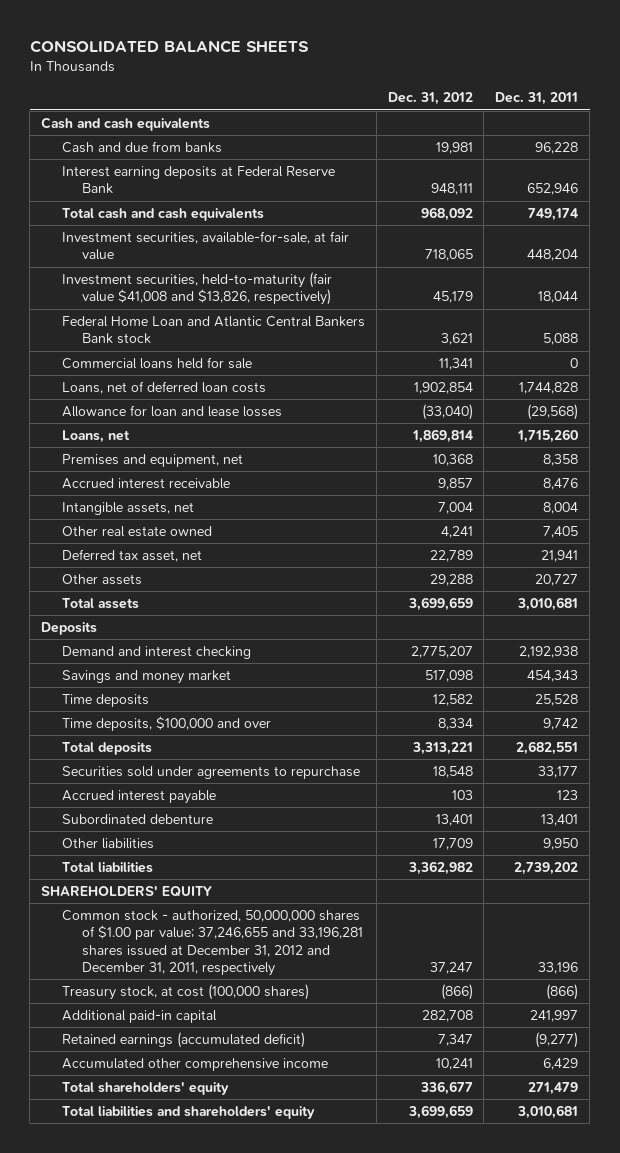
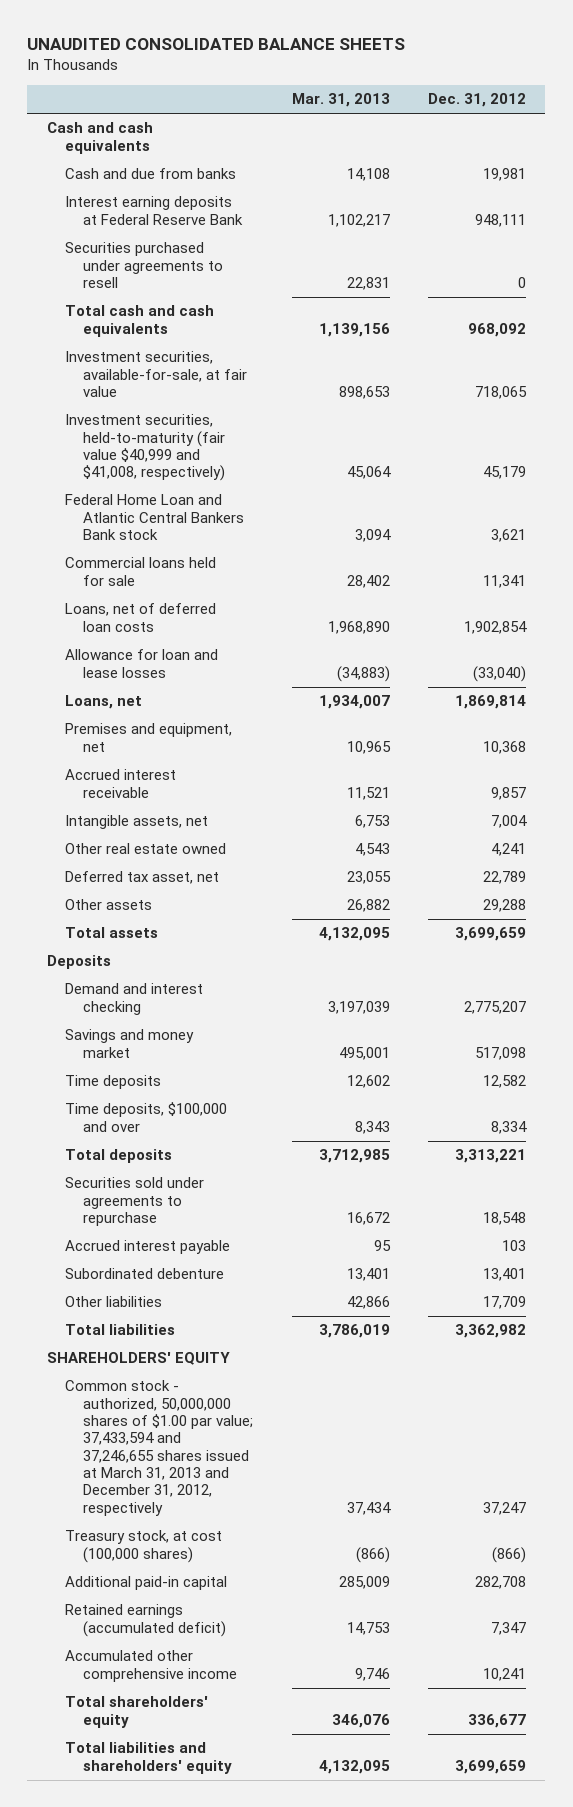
- CONSOLIDATED BALANCE SHEETS
+ UNAUDITED CONSOLIDATED BALANCE SHEETS
- | Dec. 31, 2012 | Dec. 31, 2011
+ | Mar. 31, 2013 | Dec. 31, 2012
+ Securities purchased under agreements to resell | 22,831 | 0
- Investment securities, held-to-maturity (fair value $41,008 and $13,826, respectively) | 45,179 | 18,044
+ Investment securities, held-to-maturity (fair value $40,999 and $41,008, respectively) | 45,064 | 45,179
- Common stock - authorized, 50,000,000 shares of $1.00 par value; 37,246,655 and 33,196,281 shares issued at December 31, 2012 and December 31, 2011, respectively | 37,247 | 33,196
+ Common stock - authorized, 50,000,000 shares of $1.00 par value; 37,433,594 and 37,246,655 shares issued at March 31, 2013 and December 31, 2012, respectively | 37,434 | 37,247

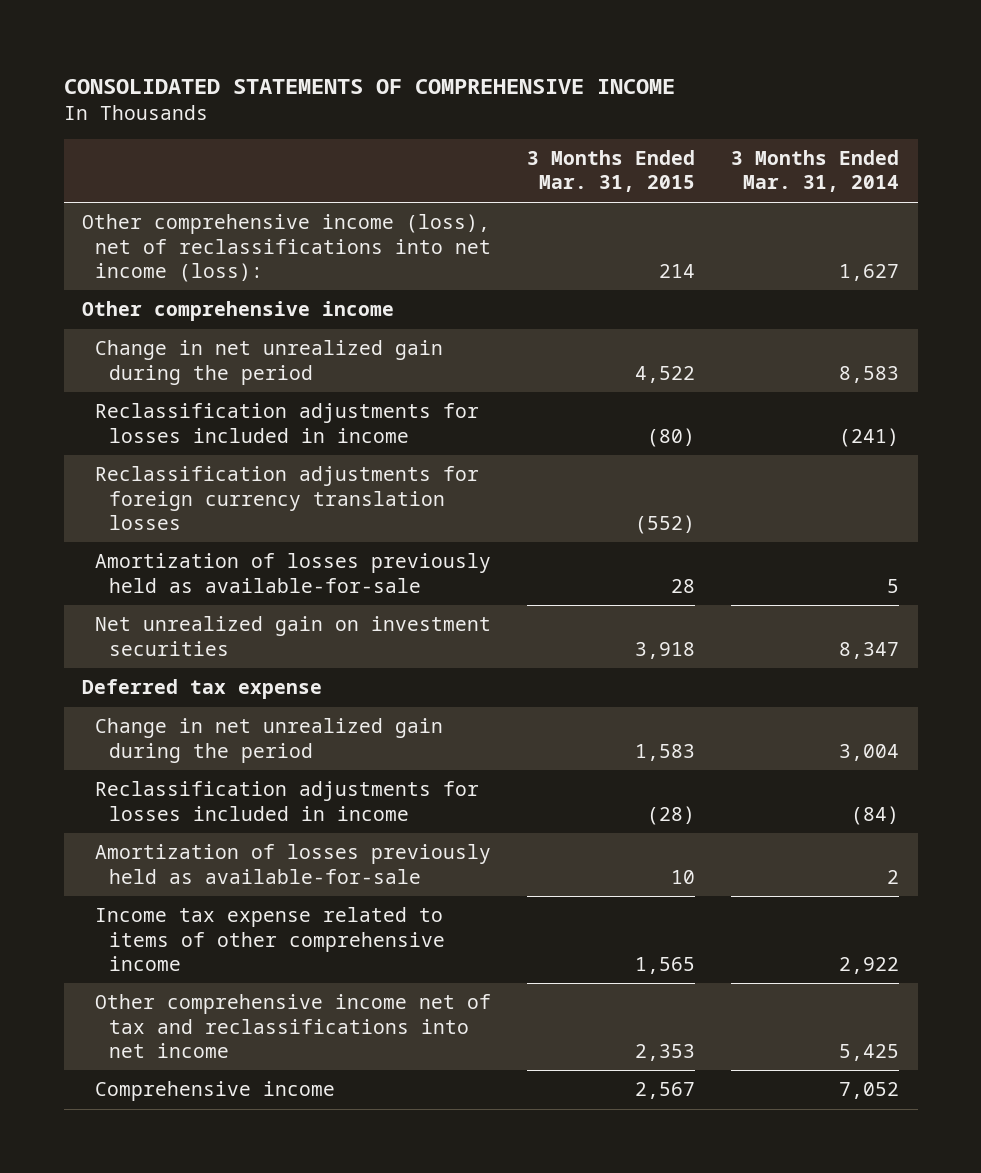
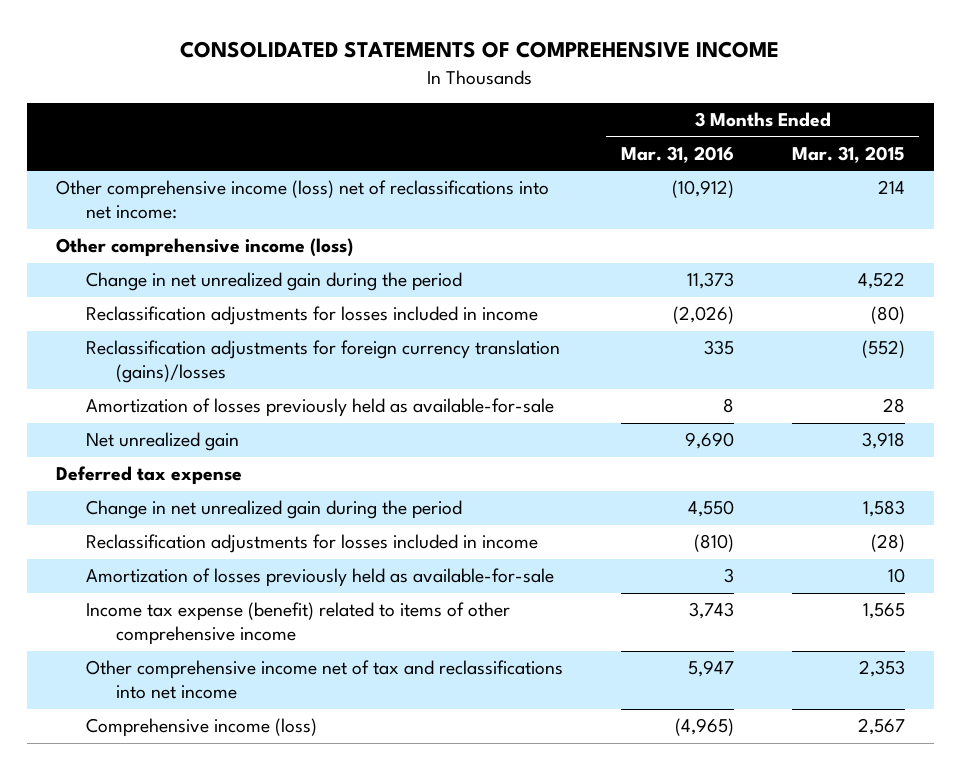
- | 3 Months Ended Mar. 31, 2015 | 3 Months Ended Mar. 31, 2014
+ | 3 Months Ended Mar. 31, 2016 | 3 Months Ended Mar. 31, 2015
- Other comprehensive income (loss), net of reclassifications into net income (loss): | 214 | 1,627
- Other comprehensive income
+ Other comprehensive income (loss) net of reclassifications into net income: | (10,912) | 214
+ Other comprehensive income (loss)
- Reclassification adjustments for foreign currency translation losses | (552) |
+ Reclassification adjustments for foreign currency translation (gains)/losses | 335 | (552)
- Net unrealized gain on investment securities | 3,918 | 8,347
+ Net unrealized gain | 9,690 | 3,918
- Income tax expense related to items of other comprehensive income | 1,565 | 2,922
+ Income tax expense (benefit) related to items of other comprehensive income | 3,743 | 1,565
- Comprehensive income | 2,567 | 7,052
+ Comprehensive income (loss) | (4,965) | 2,567

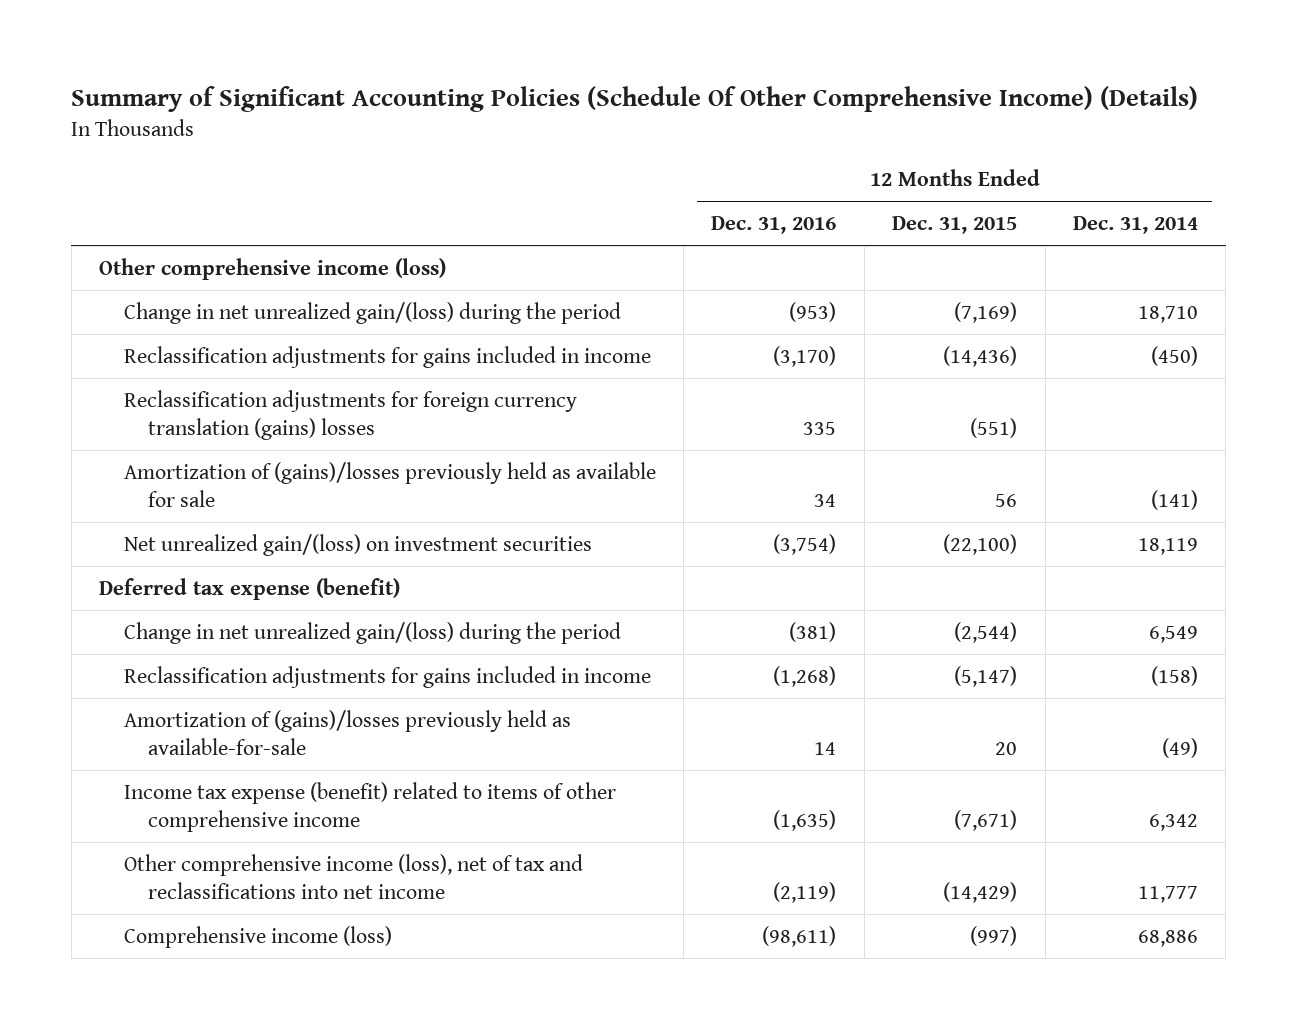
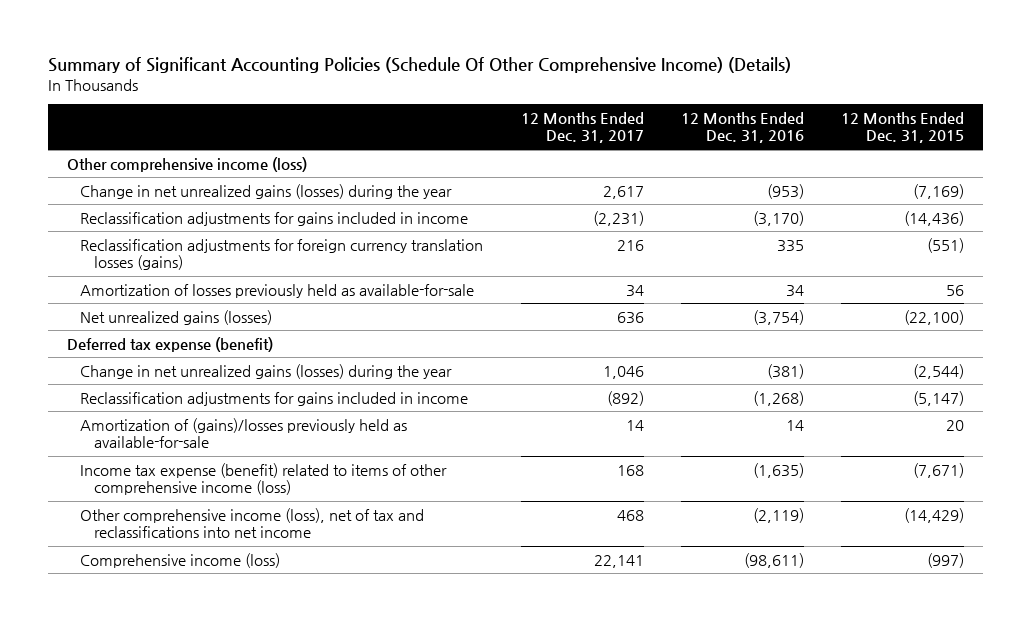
- | 12 Months Ended Dec. 31, 2016 | 12 Months Ended Dec. 31, 2015 | 12 Months Ended Dec. 31, 2014
+ | 12 Months Ended Dec. 31, 2017 | 12 Months Ended Dec. 31, 2016 | 12 Months Ended Dec. 31, 2015
- Change in net unrealized gain/(loss) during the period | (953) | (7,169) | 18,710
+ Change in net unrealized gains (losses) during the year | 2,617 | (953) | (7,169)
- Reclassification adjustments for foreign currency translation (gains) losses | 335 | (551) |
- Amortization of (gains)/losses previously held as available for sale | 34 | 56 | (141)
- Net unrealized gain/(loss) on investment securities | (3,754) | (22,100) | 18,119
+ Reclassification adjustments for foreign currency translation losses (gains) | 216 | 335 | (551)
+ Amortization of losses previously held as available-for-sale | 34 | 34 | 56
+ Net unrealized gains (losses) | 636 | (3,754) | (22,100)
- Change in net unrealized gain/(loss) during the period | (381) | (2,544) | 6,549
+ Change in net unrealized gains (losses) during the year | 1,046 | (381) | (2,544)
- Income tax expense (benefit) related to items of other comprehensive income | (1,635) | (7,671) | 6,342
+ Income tax expense (benefit) related to items of other comprehensive income (loss) | 168 | (1,635) | (7,671)

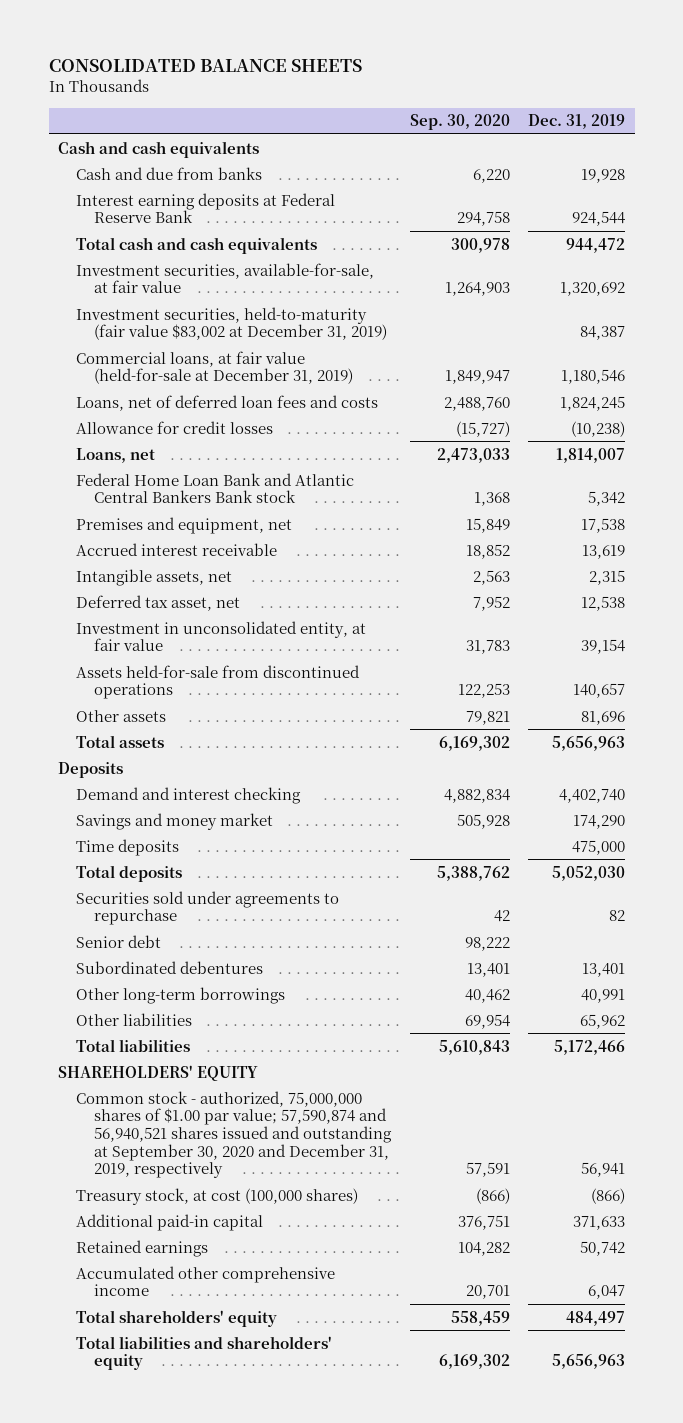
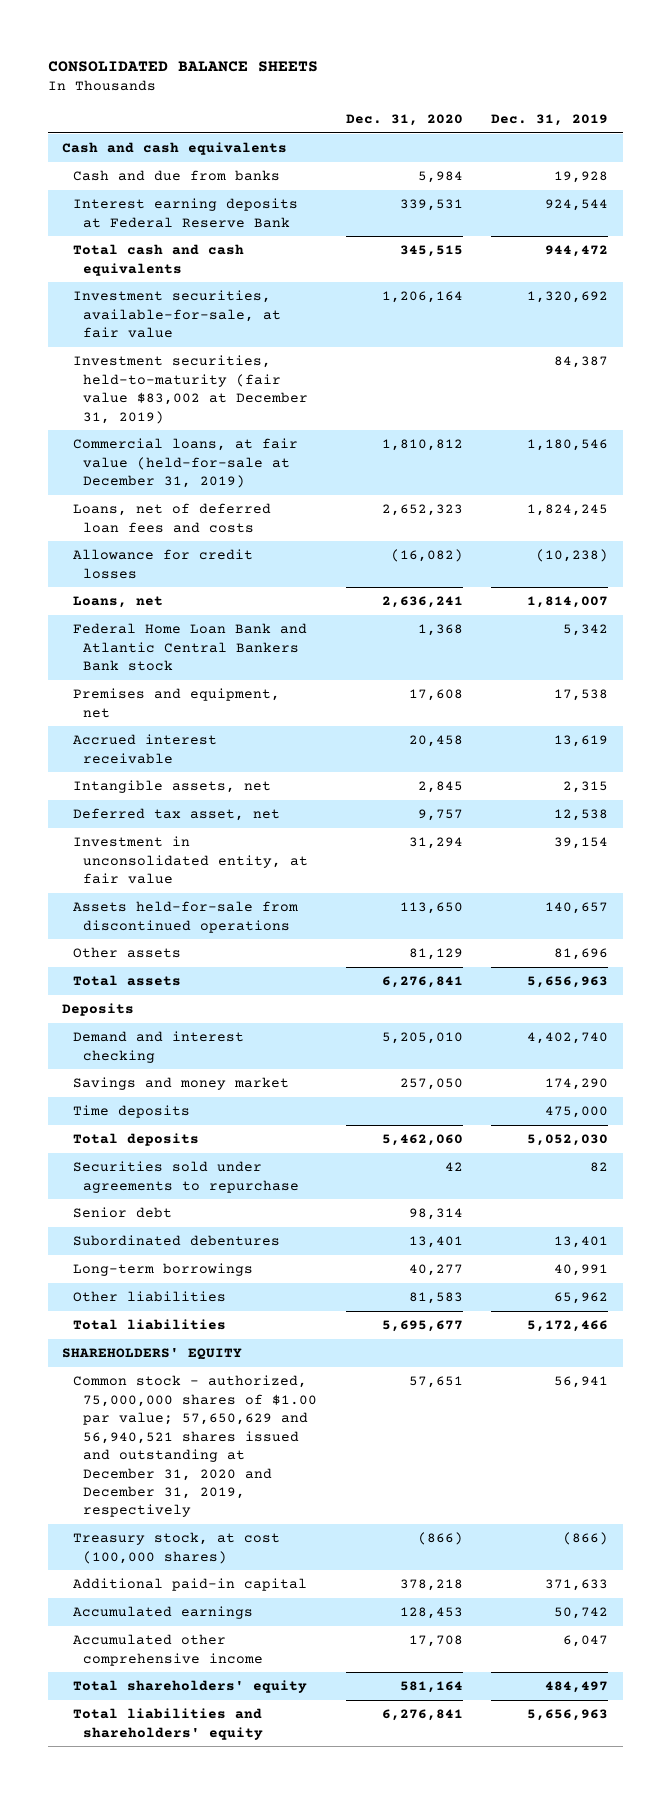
- | Sep. 30, 2020 | Dec. 31, 2019
+ | Dec. 31, 2020 | Dec. 31, 2019
- Other long-term borrowings | 40,462 | 40,991
+ Long-term borrowings | 40,277 | 40,991
- Common stock - authorized, 75,000,000 shares of $1.00 par value; 57,590,874 and 56,940,521 shares issued and outstanding at September 30, 2020 and December 31, 2019, respectively | 57,591 | 56,941
+ Common stock - authorized, 75,000,000 shares of $1.00 par value; 57,650,629 and 56,940,521 shares issued and outstanding at December 31, 2020 and December 31, 2019, respectively | 57,651 | 56,941
- Retained earnings | 104,282 | 50,742
+ Accumulated earnings | 128,453 | 50,742

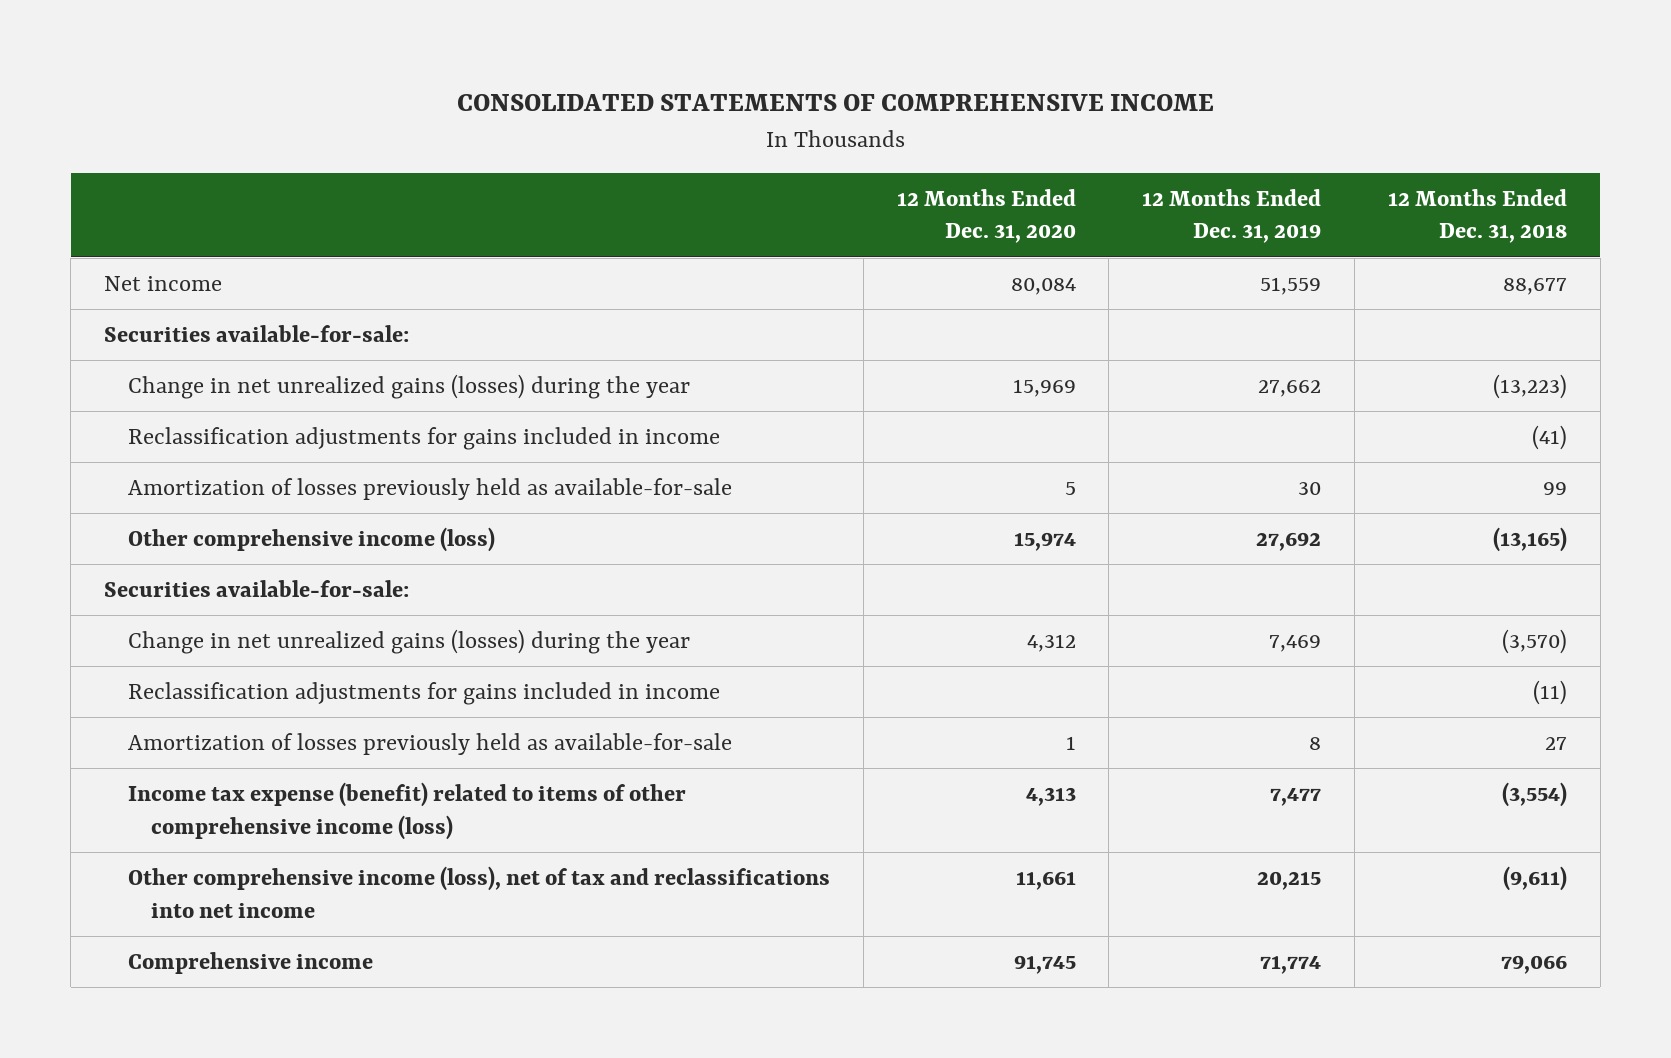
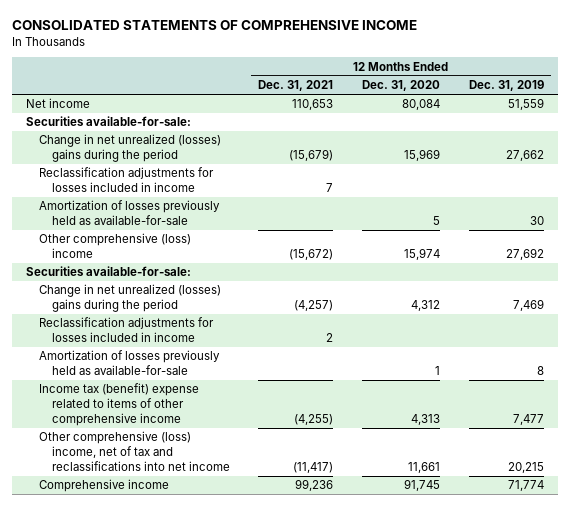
- | 12 Months Ended Dec. 31, 2020 | 12 Months Ended Dec. 31, 2019 | 12 Months Ended Dec. 31, 2018
+ | 12 Months Ended Dec. 31, 2021 | 12 Months Ended Dec. 31, 2020 | 12 Months Ended Dec. 31, 2019
- Change in net unrealized gains (losses) during the year | 15,969 | 27,662 | (13,223)
- Reclassification adjustments for gains included in income | | | (41)
+ Change in net unrealized (losses) gains during the period | (15,679) | 15,969 | 27,662
+ Reclassification adjustments for losses included in income | 7 | |
- Other comprehensive income (loss) | 15,974 | 27,692 | (13,165)
+ Other comprehensive (loss) income | (15,672) | 15,974 | 27,692
- Change in net unrealized gains (losses) during the year | 4,312 | 7,469 | (3,570)
- Reclassification adjustments for gains included in income | | | (11)
+ Change in net unrealized (losses) gains during the period | (4,257) | 4,312 | 7,469
+ Reclassification adjustments for losses included in income | 2 | |
- Income tax expense (benefit) related to items of other comprehensive income (loss) | 4,313 | 7,477 | (3,554)
- Other comprehensive income (loss), net of tax and reclassifications into net income | 11,661 | 20,215 | (9,611)
+ Income tax (benefit) expense related to items of other comprehensive income | (4,255) | 4,313 | 7,477
+ Other comprehensive (loss) income, net of tax and reclassifications into net income | (11,417) | 11,661 | 20,215

